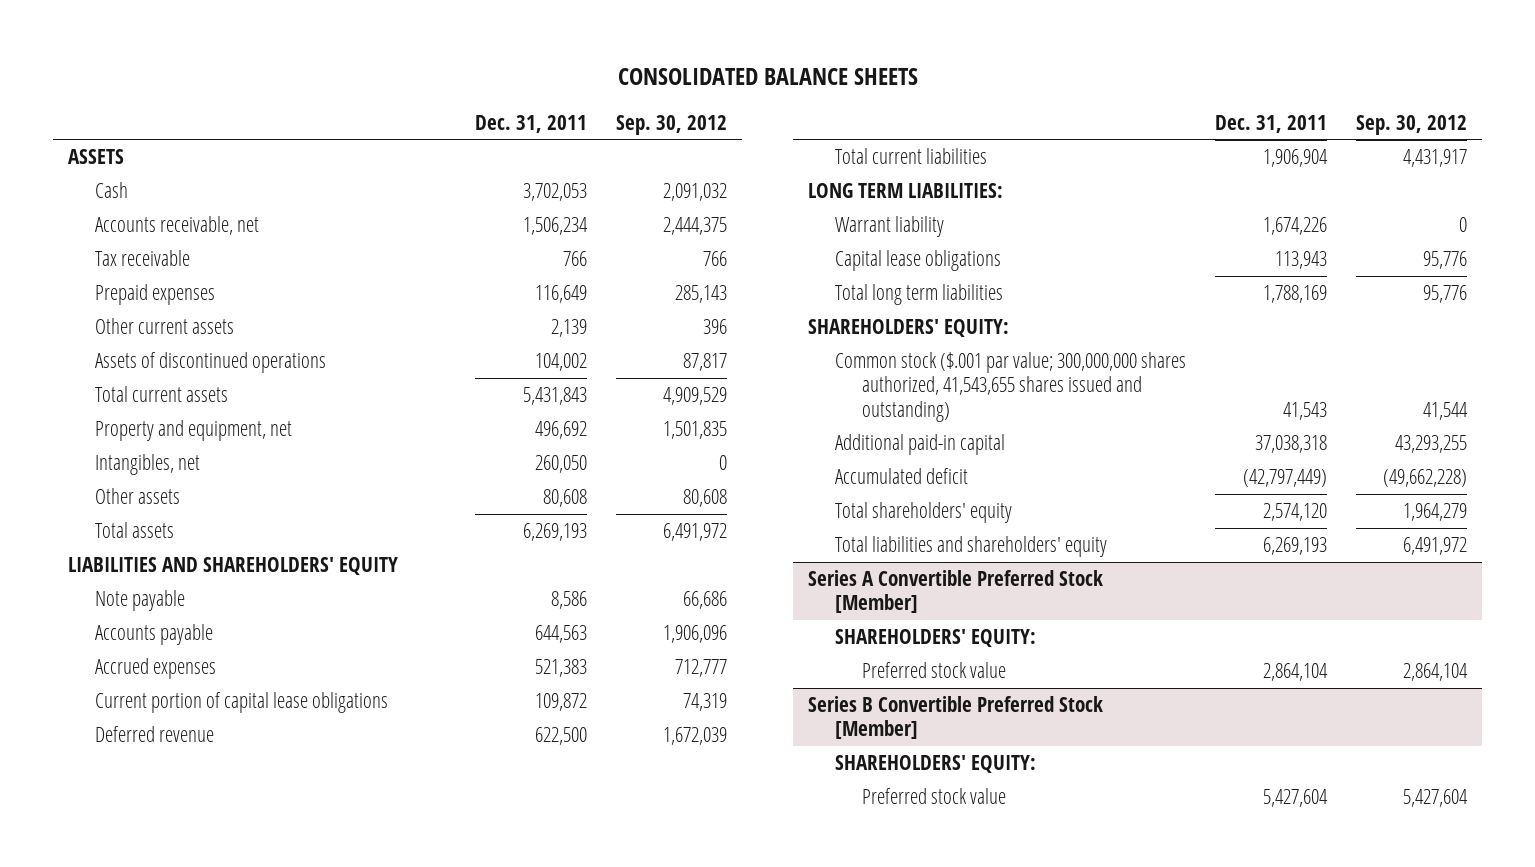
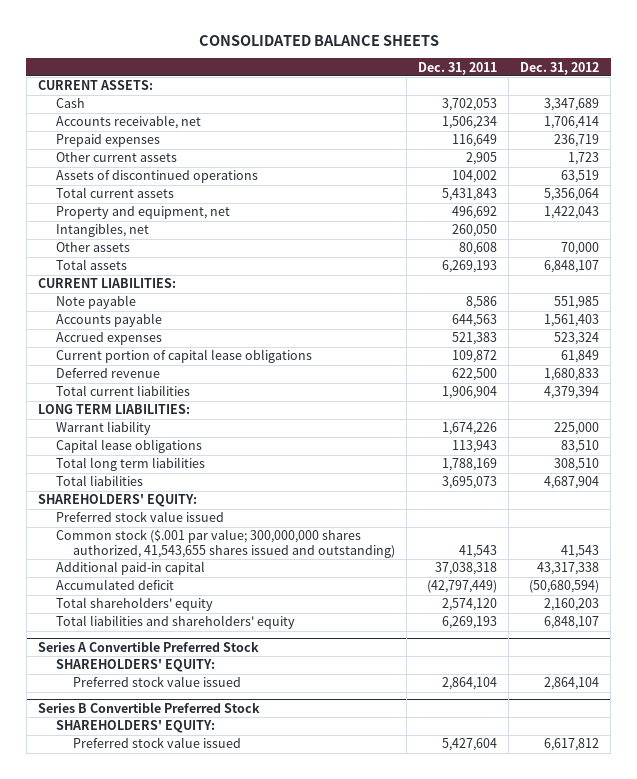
- | Dec. 31, 2011 | Sep. 30, 2012
+ | Dec. 31, 2011 | Dec. 31, 2012
- ASSETS
+ CURRENT ASSETS:
- Tax receivable | 766 | 766
- Other current assets | 2,139 | 396
+ Other current assets | 2,905 | 1,723
- LIABILITIES AND SHAREHOLDERS' EQUITY
+ CURRENT LIABILITIES:
+ Total liabilities | 3,695,073 | 4,687,904
+ Preferred stock value issued
- Series A Convertible Preferred Stock [Member]
+ Series A Convertible Preferred Stock
- Preferred stock value | 2,864,104 | 2,864,104
- Series B Convertible Preferred Stock [Member]
+ Preferred stock value issued | 2,864,104 | 2,864,104
+ Series B Convertible Preferred Stock
- Preferred stock value | 5,427,604 | 5,427,604
+ Preferred stock value issued | 5,427,604 | 6,617,812

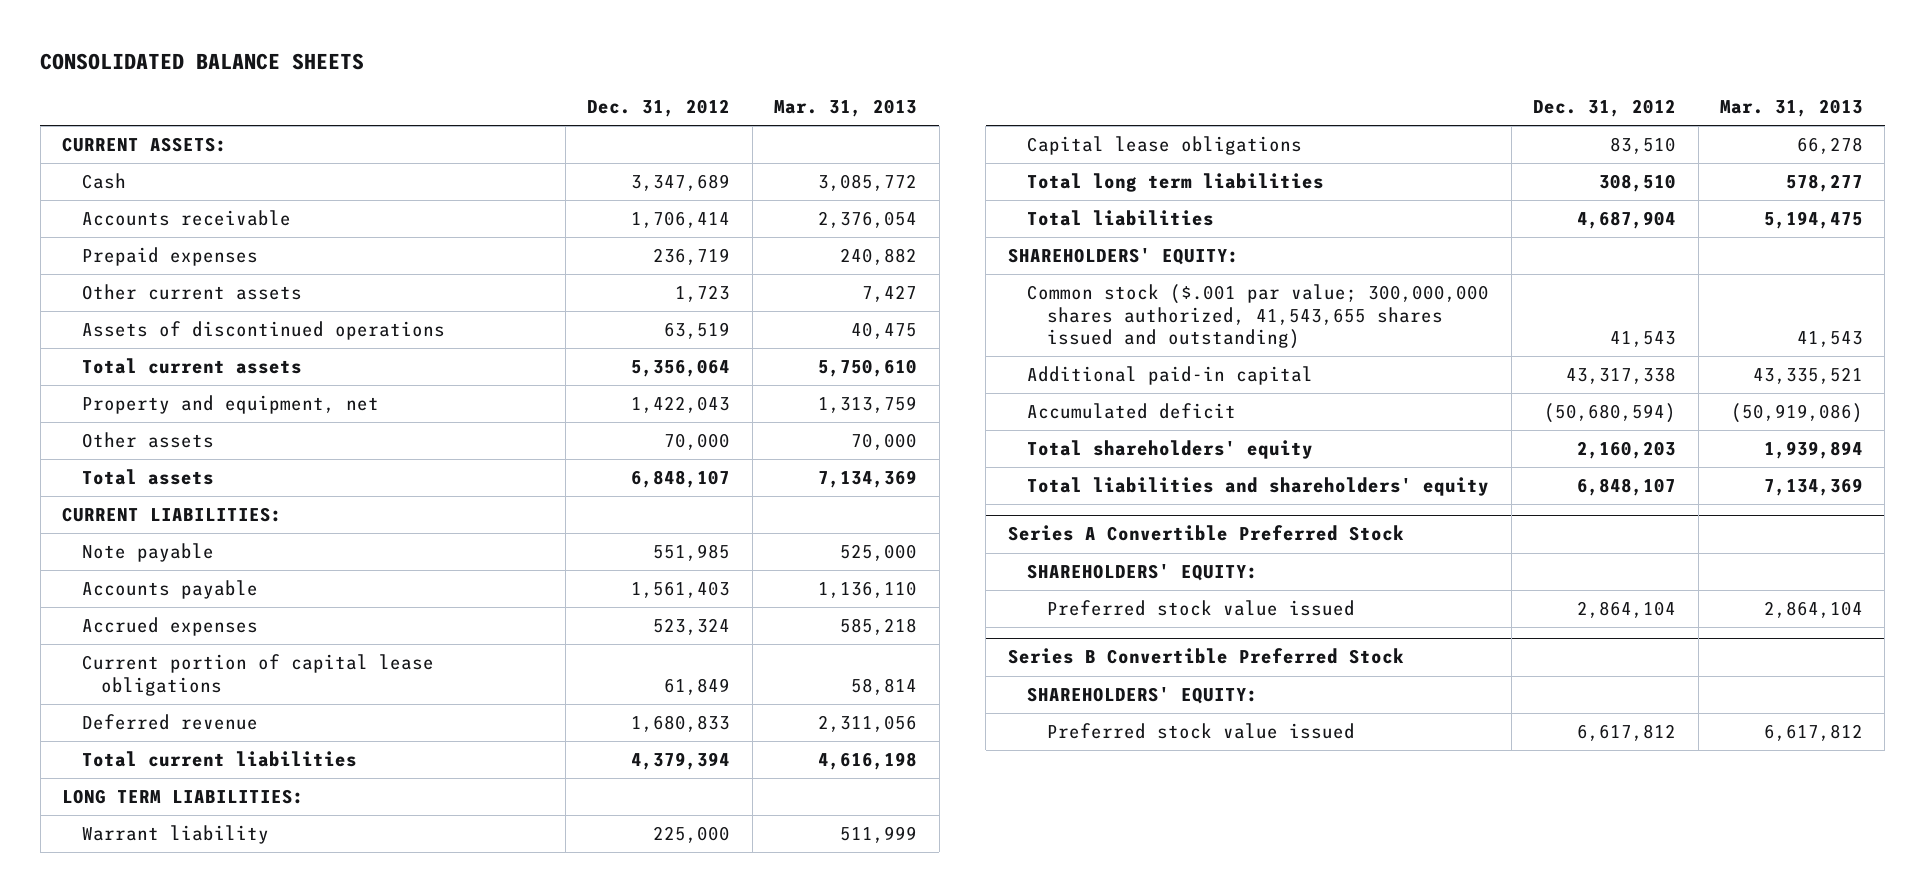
- | Dec. 31, 2011 | Dec. 31, 2012
+ | Dec. 31, 2012 | Mar. 31, 2013
- Accounts receivable, net | 1,506,234 | 1,706,414
+ Accounts receivable | 1,706,414 | 2,376,054
- Intangibles, net | 260,050 |
- Preferred stock value issued

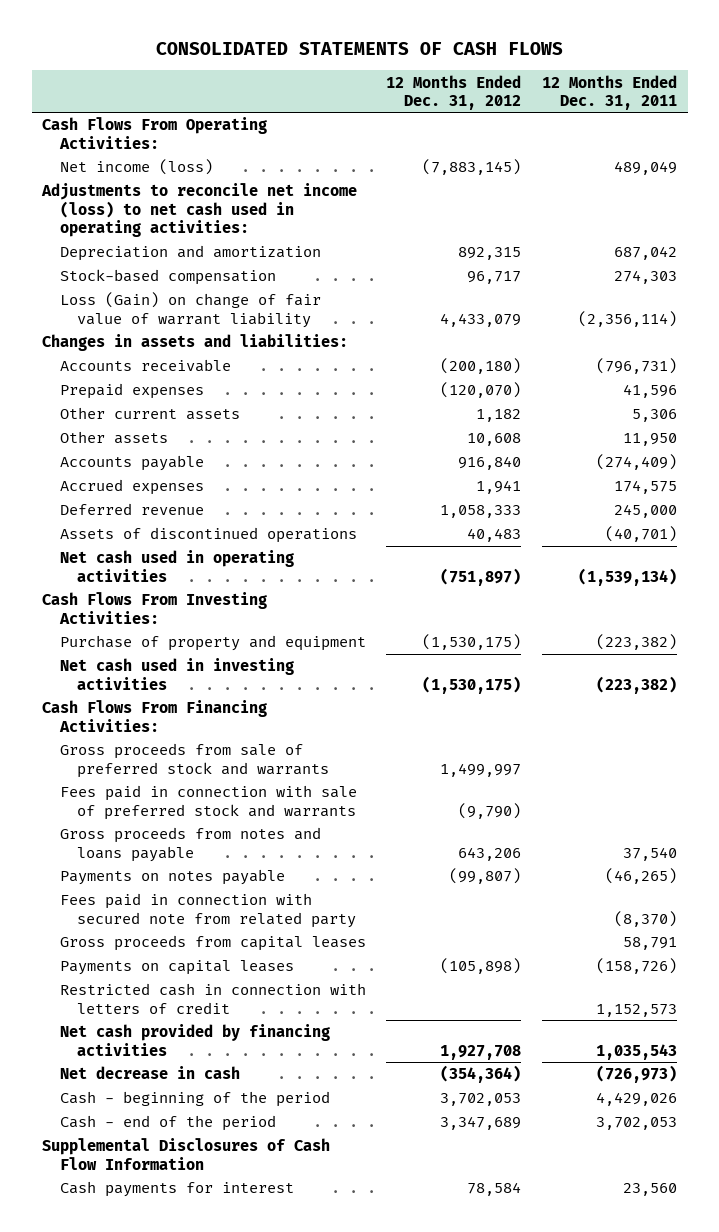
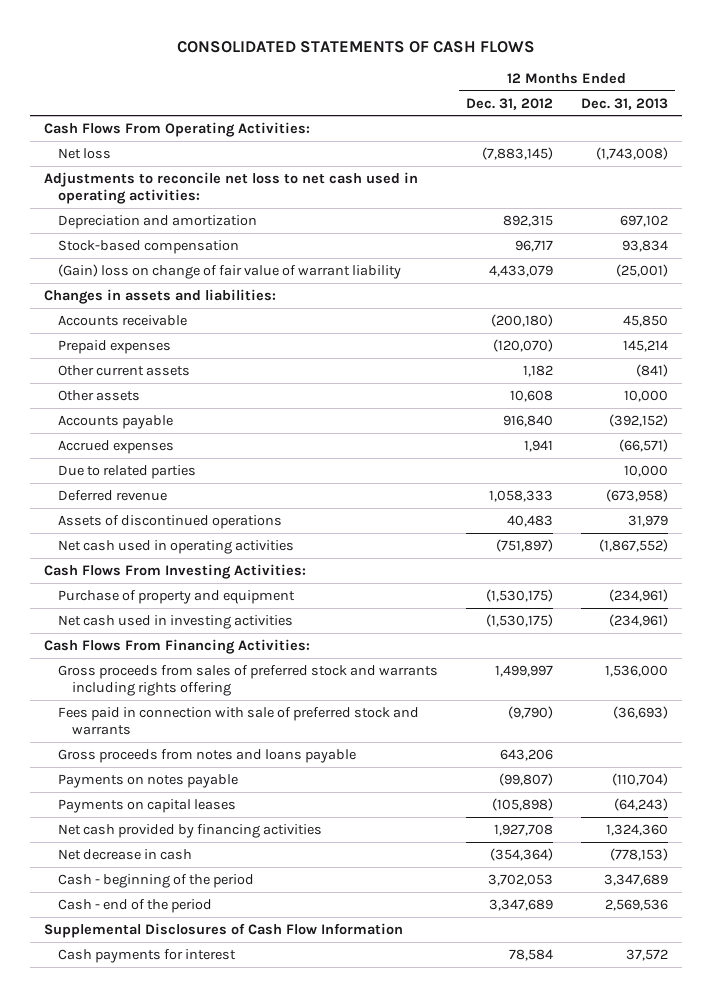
- | 12 Months Ended Dec. 31, 2012 | 12 Months Ended Dec. 31, 2011
+ | 12 Months Ended Dec. 31, 2012 | 12 Months Ended Dec. 31, 2013
- Net income (loss) | (7,883,145) | 489,049
- Adjustments to reconcile net income (loss) to net cash used in operating activities:
+ Net loss | (7,883,145) | (1,743,008)
+ Adjustments to reconcile net loss to net cash used in operating activities:
- Loss (Gain) on change of fair value of warrant liability | 4,433,079 | (2,356,114)
+ (Gain) loss on change of fair value of warrant liability | 4,433,079 | (25,001)
+ Due to related parties | | 10,000
- Gross proceeds from sale of preferred stock and warrants | 1,499,997 |
+ Gross proceeds from sales of preferred stock and warrants including rights offering | 1,499,997 | 1,536,000
- Fees paid in connection with secured note from related party | | (8,370)
- Gross proceeds from capital leases | | 58,791
- Restricted cash in connection with letters of credit | | 1,152,573

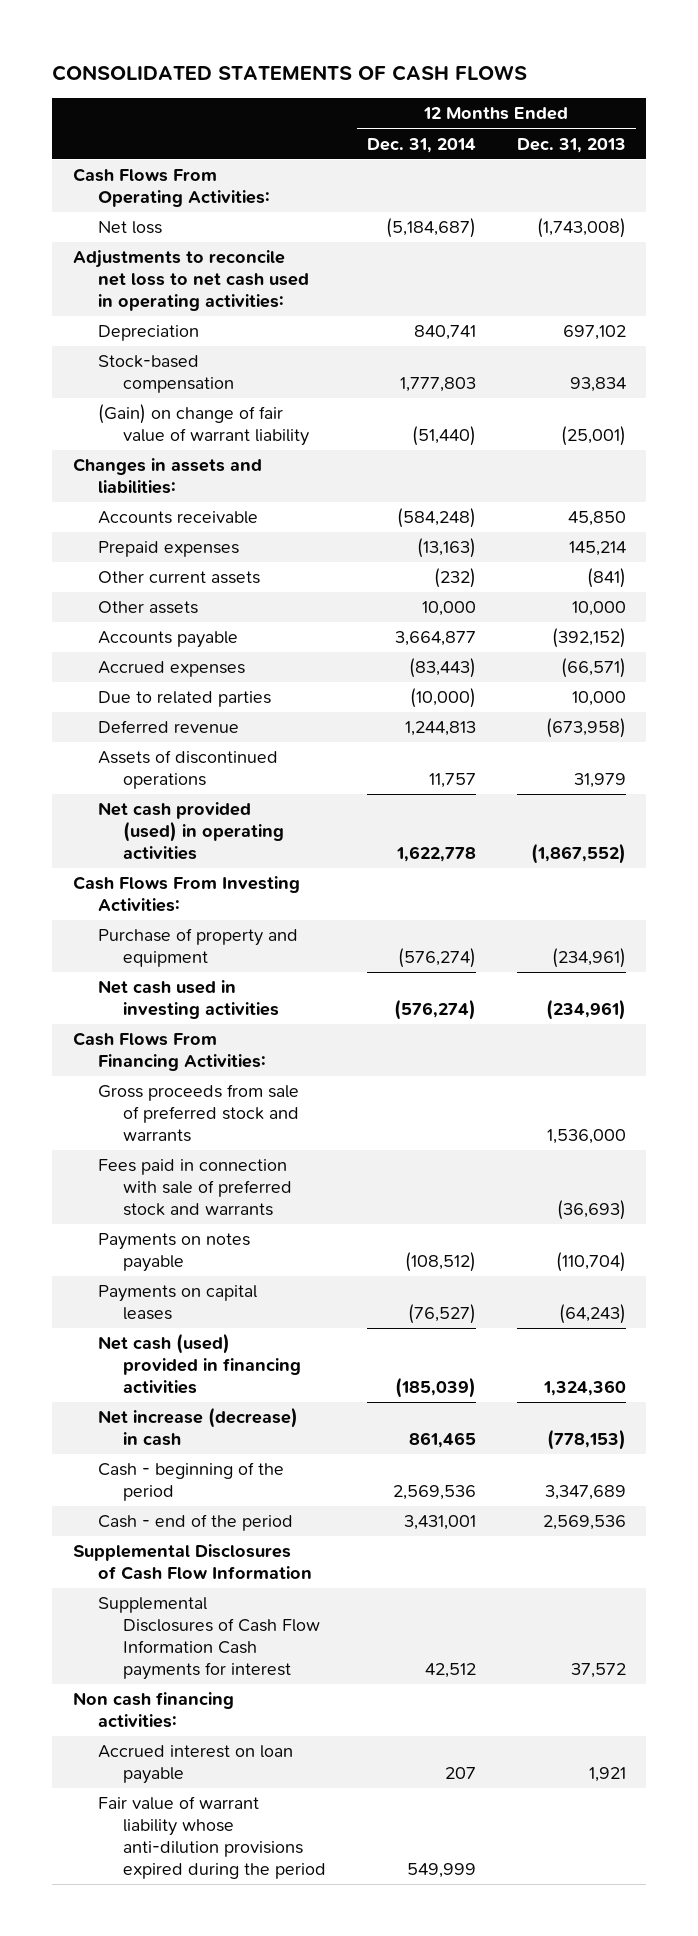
- | 12 Months Ended Dec. 31, 2012 | 12 Months Ended Dec. 31, 2013
+ | 12 Months Ended Dec. 31, 2014 | 12 Months Ended Dec. 31, 2013
- Depreciation and amortization | 892,315 | 697,102
+ Depreciation | 840,741 | 697,102
- (Gain) loss on change of fair value of warrant liability | 4,433,079 | (25,001)
+ (Gain) on change of fair value of warrant liability | (51,440) | (25,001)
- Net cash used in operating activities | (751,897) | (1,867,552)
+ Net cash provided (used) in operating activities | 1,622,778 | (1,867,552)
- Gross proceeds from sales of preferred stock and warrants including rights offering | 1,499,997 | 1,536,000
+ Gross proceeds from sale of preferred stock and warrants | | 1,536,000
- Gross proceeds from notes and loans payable | 643,206 |
- Net cash provided by financing activities | 1,927,708 | 1,324,360
- Net decrease in cash | (354,364) | (778,153)
+ Net cash (used) provided in financing activities | (185,039) | 1,324,360
+ Net increase (decrease) in cash | 861,465 | (778,153)
- Cash payments for interest | 78,584 | 37,572
+ Supplemental Disclosures of Cash Flow Information Cash payments for interest | 42,512 | 37,572
+ Non cash financing activities:
+ Accrued interest on loan payable | 207 | 1,921
+ Fair value of warrant liability whose anti-dilution provisions expired during the period | 549,999 |

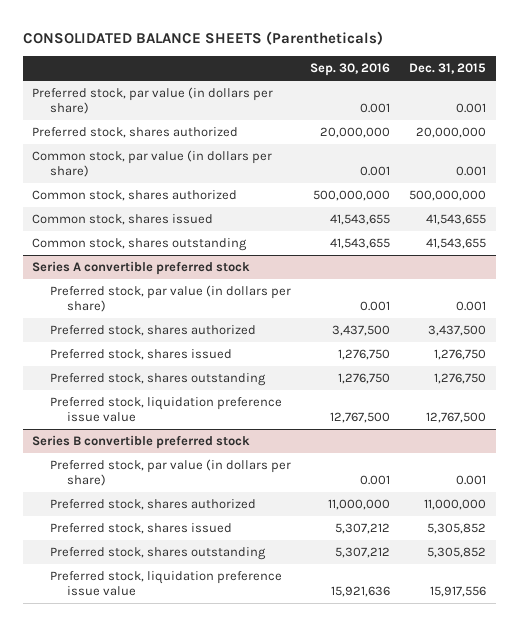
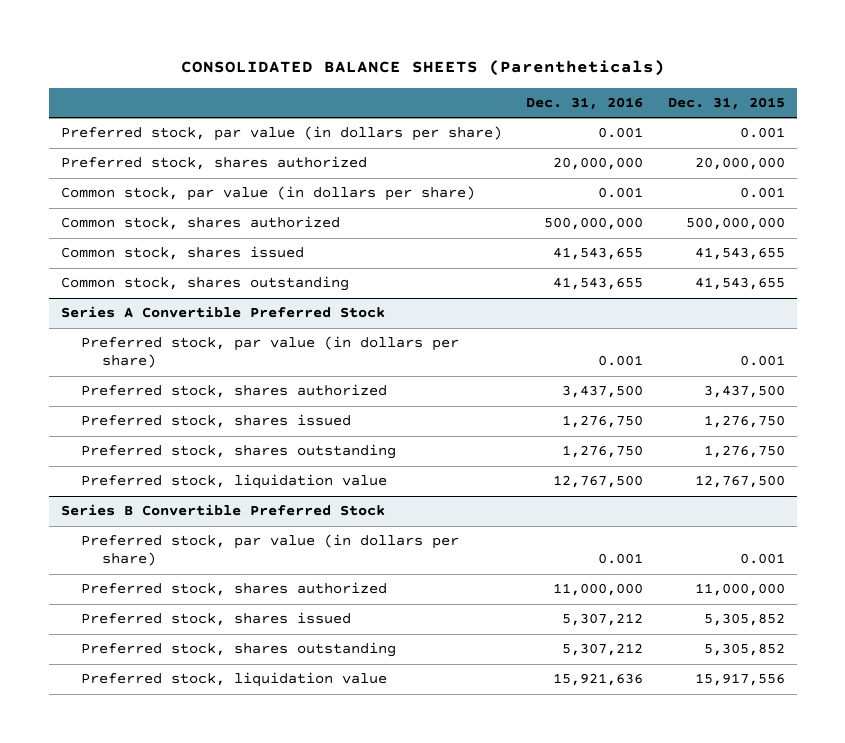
- | Sep. 30, 2016 | Dec. 31, 2015
+ | Dec. 31, 2016 | Dec. 31, 2015
- Series A convertible preferred stock
+ Series A Convertible Preferred Stock
- Preferred stock, liquidation preference issue value | 12,767,500 | 12,767,500
- Series B convertible preferred stock
+ Preferred stock, liquidation value | 12,767,500 | 12,767,500
+ Series B Convertible Preferred Stock
- Preferred stock, liquidation preference issue value | 15,921,636 | 15,917,556
+ Preferred stock, liquidation value | 15,921,636 | 15,917,556

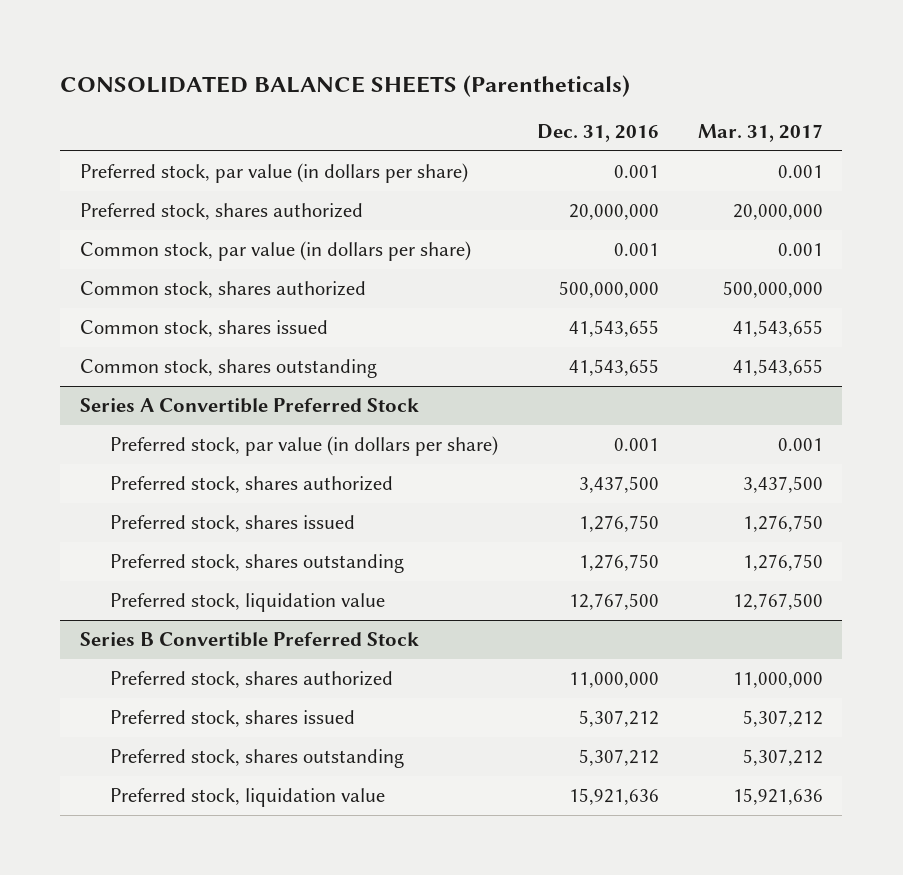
- | Dec. 31, 2016 | Dec. 31, 2015
+ | Dec. 31, 2016 | Mar. 31, 2017
@ Series B Convertible Preferred Stock
- Preferred stock, par value (in dollars per share) | 0.001 | 0.001

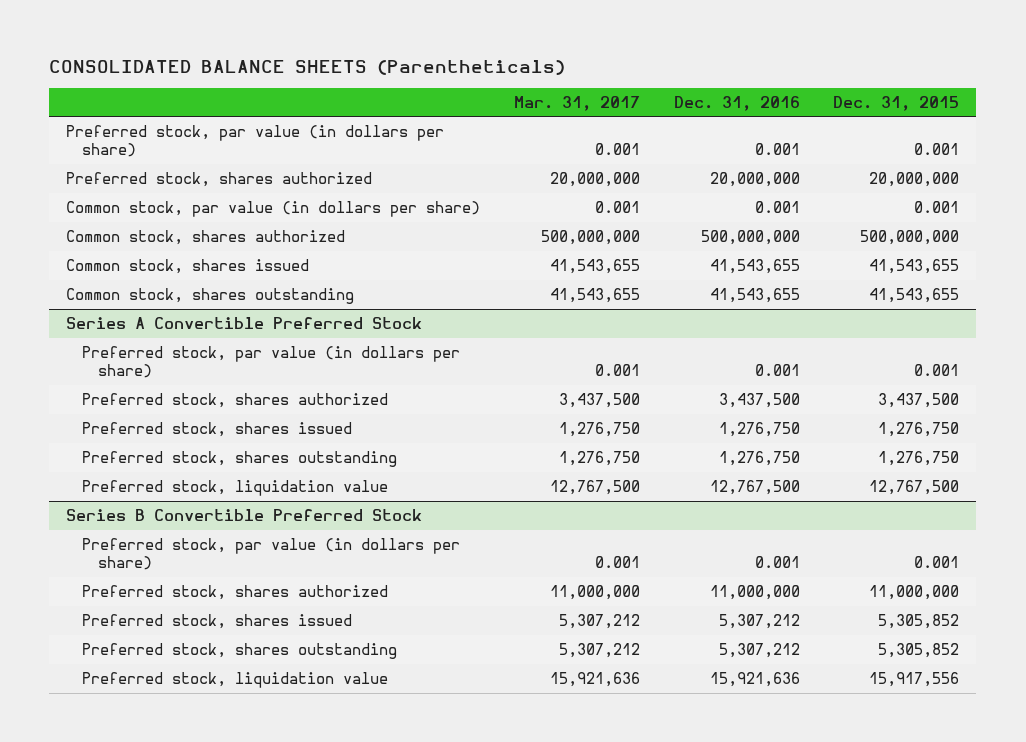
- | Dec. 31, 2016 | Mar. 31, 2017
+ | Mar. 31, 2017 | Dec. 31, 2016 | Dec. 31, 2015
@ Series B Convertible Preferred Stock
+ Preferred stock, par value (in dollars per share) | 0.001 | 0.001 | 0.001

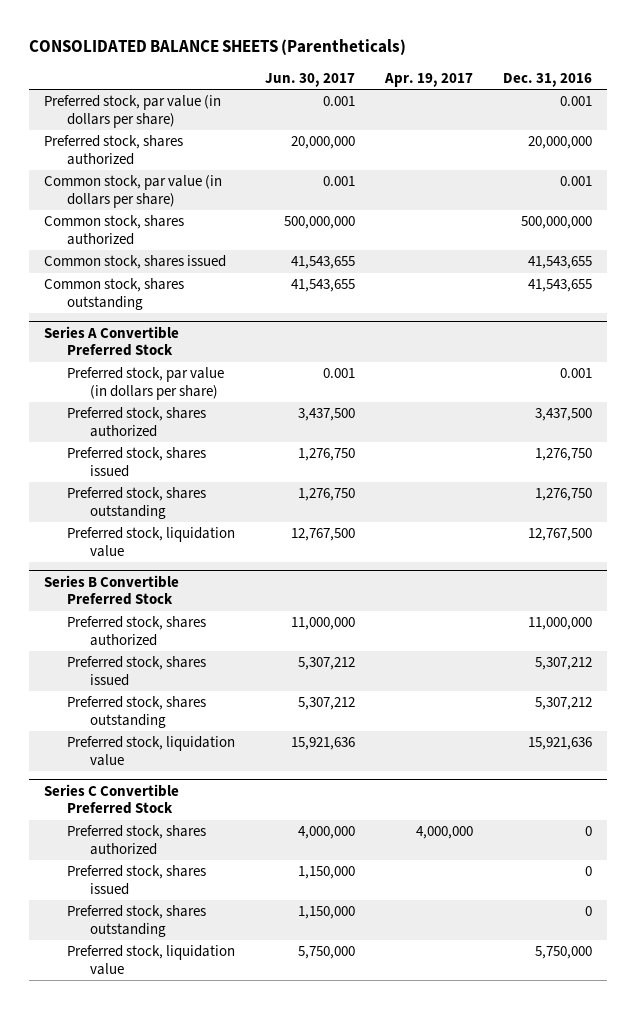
- | Mar. 31, 2017 | Dec. 31, 2016 | Dec. 31, 2015
+ | Jun. 30, 2017 | Apr. 19, 2017 | Dec. 31, 2016
@ Series B Convertible Preferred Stock
- Preferred stock, par value (in dollars per share) | 0.001 | 0.001 | 0.001
+ Series C Convertible Preferred Stock
+ Preferred stock, shares authorized | 4,000,000 | 4,000,000 | 0
+ Preferred stock, shares issued | 1,150,000 | | 0
+ Preferred stock, shares outstanding | 1,150,000 | | 0
+ Preferred stock, liquidation value | 5,750,000 | | 5,750,000

